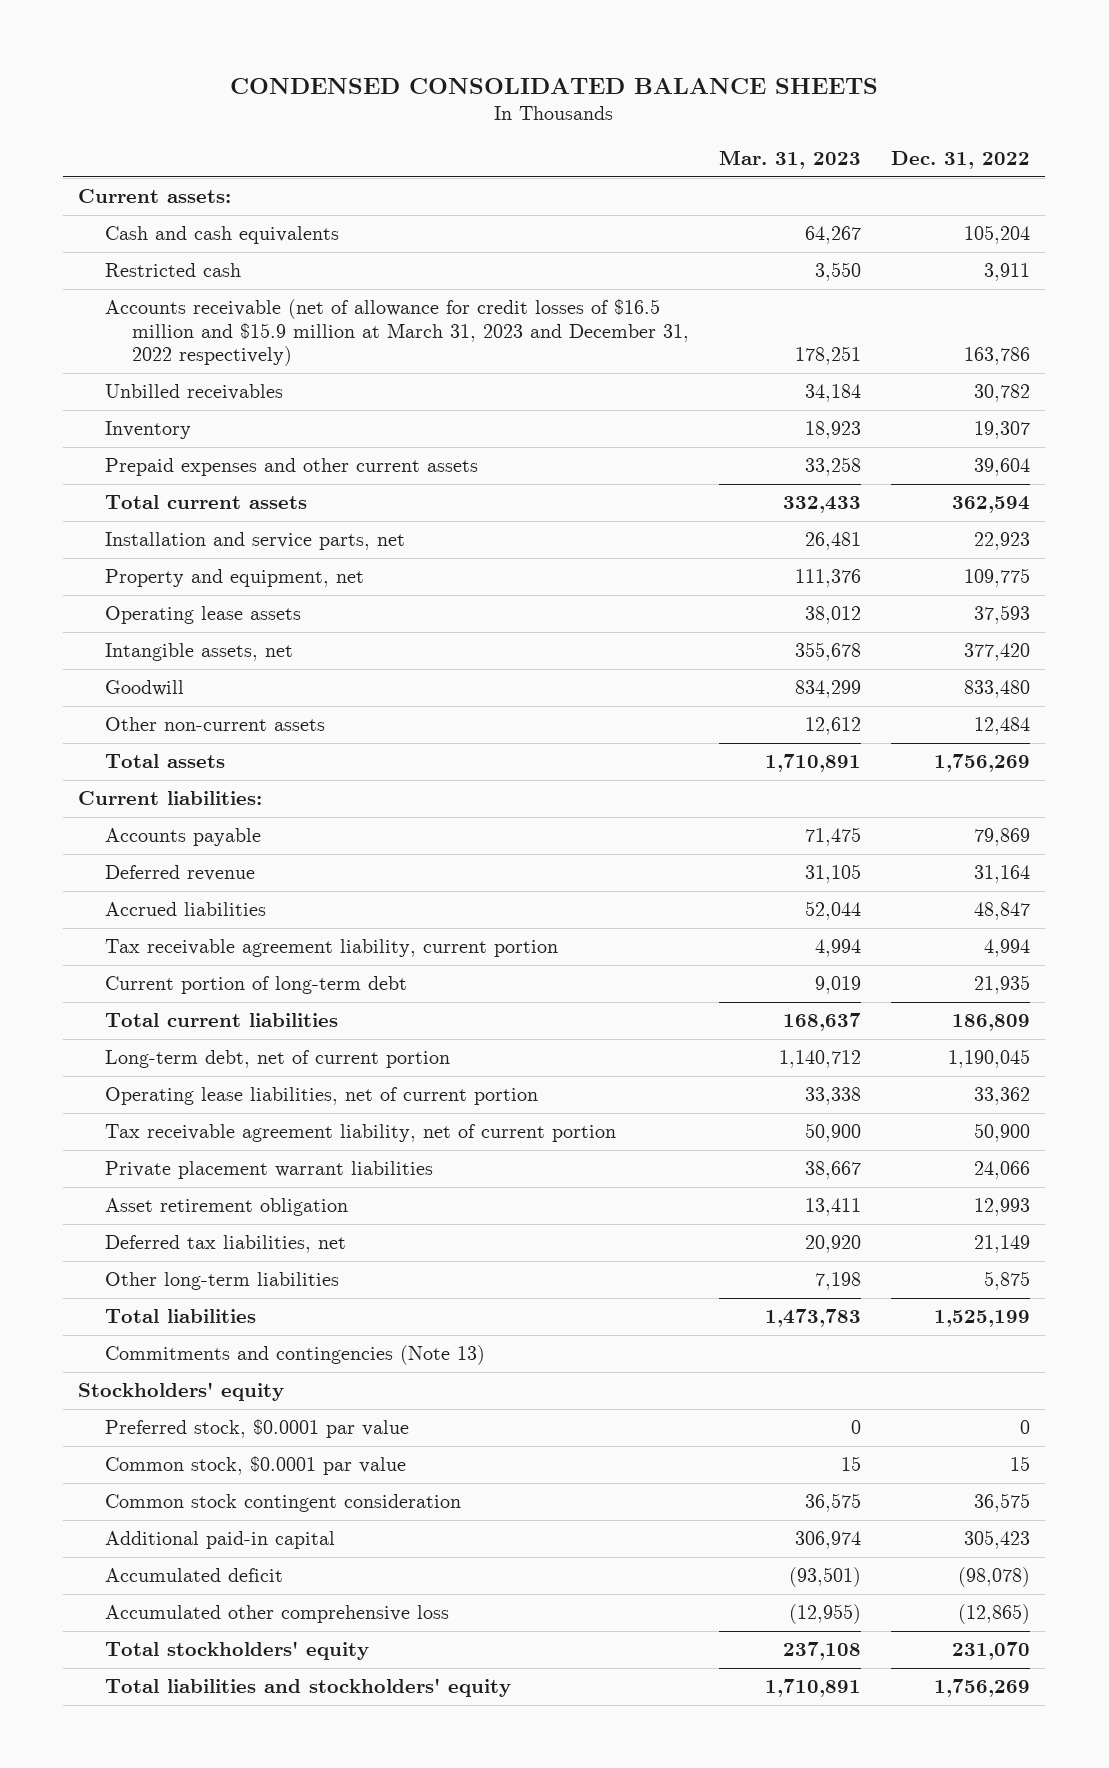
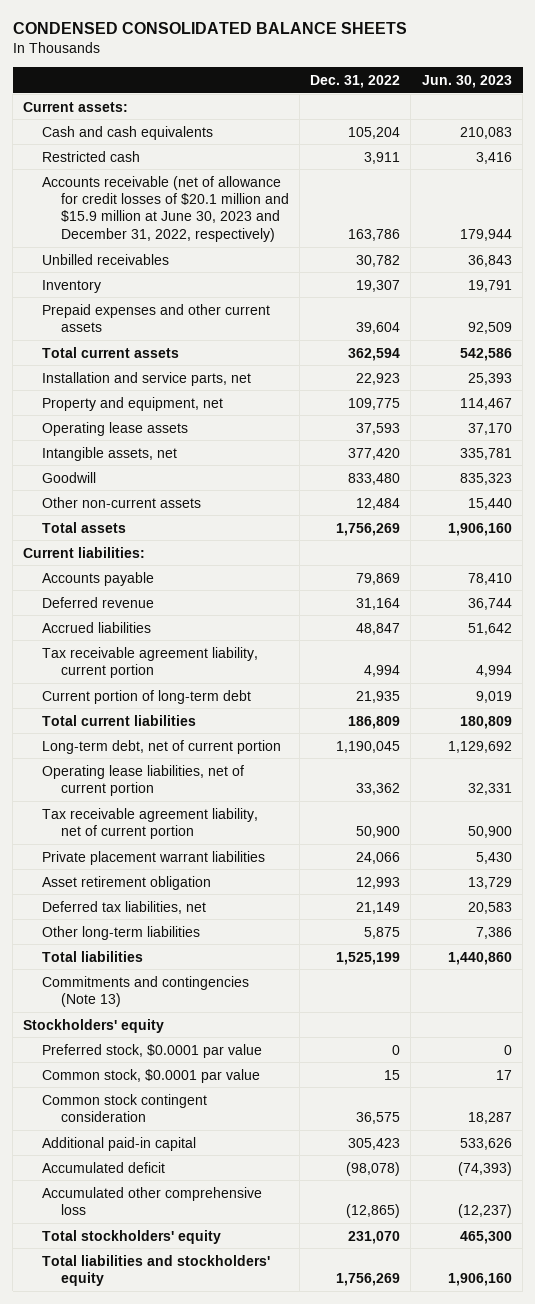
- | Mar. 31, 2023 | Dec. 31, 2022
+ | Dec. 31, 2022 | Jun. 30, 2023
- Accounts receivable (net of allowance for credit losses of $16.5 million and $15.9 million at March 31, 2023 and December 31, 2022 respectively) | 178,251 | 163,786
+ Accounts receivable (net of allowance for credit losses of $20.1 million and $15.9 million at June 30, 2023 and December 31, 2022, respectively) | 163,786 | 179,944

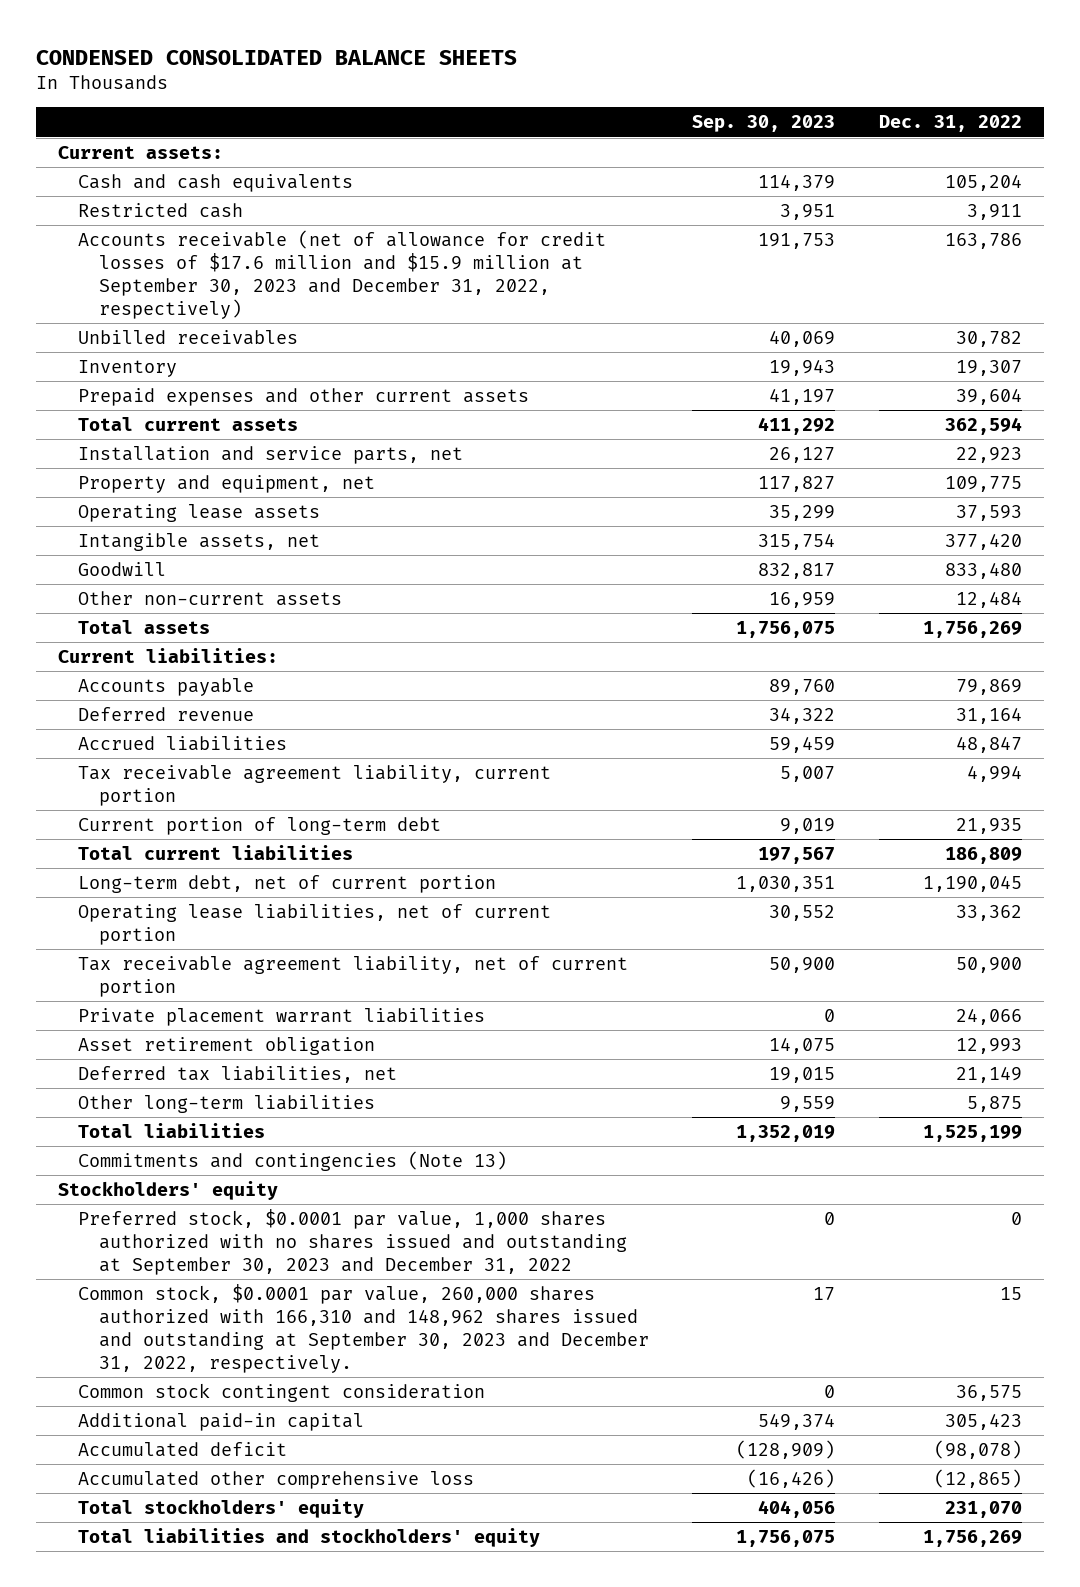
- | Dec. 31, 2022 | Jun. 30, 2023
+ | Sep. 30, 2023 | Dec. 31, 2022
- Accounts receivable (net of allowance for credit losses of $20.1 million and $15.9 million at June 30, 2023 and December 31, 2022, respectively) | 163,786 | 179,944
+ Accounts receivable (net of allowance for credit losses of $17.6 million and $15.9 million at September 30, 2023 and December 31, 2022, respectively) | 191,753 | 163,786
- Preferred stock, $0.0001 par value | 0 | 0
- Common stock, $0.0001 par value | 15 | 17
+ Preferred stock, $0.0001 par value, 1,000 shares authorized with no shares issued and outstanding at September 30, 2023 and December 31, 2022 | 0 | 0
+ Common stock, $0.0001 par value, 260,000 shares authorized with 166,310 and 148,962 shares issued and outstanding at September 30, 2023 and December 31, 2022, respectively. | 17 | 15

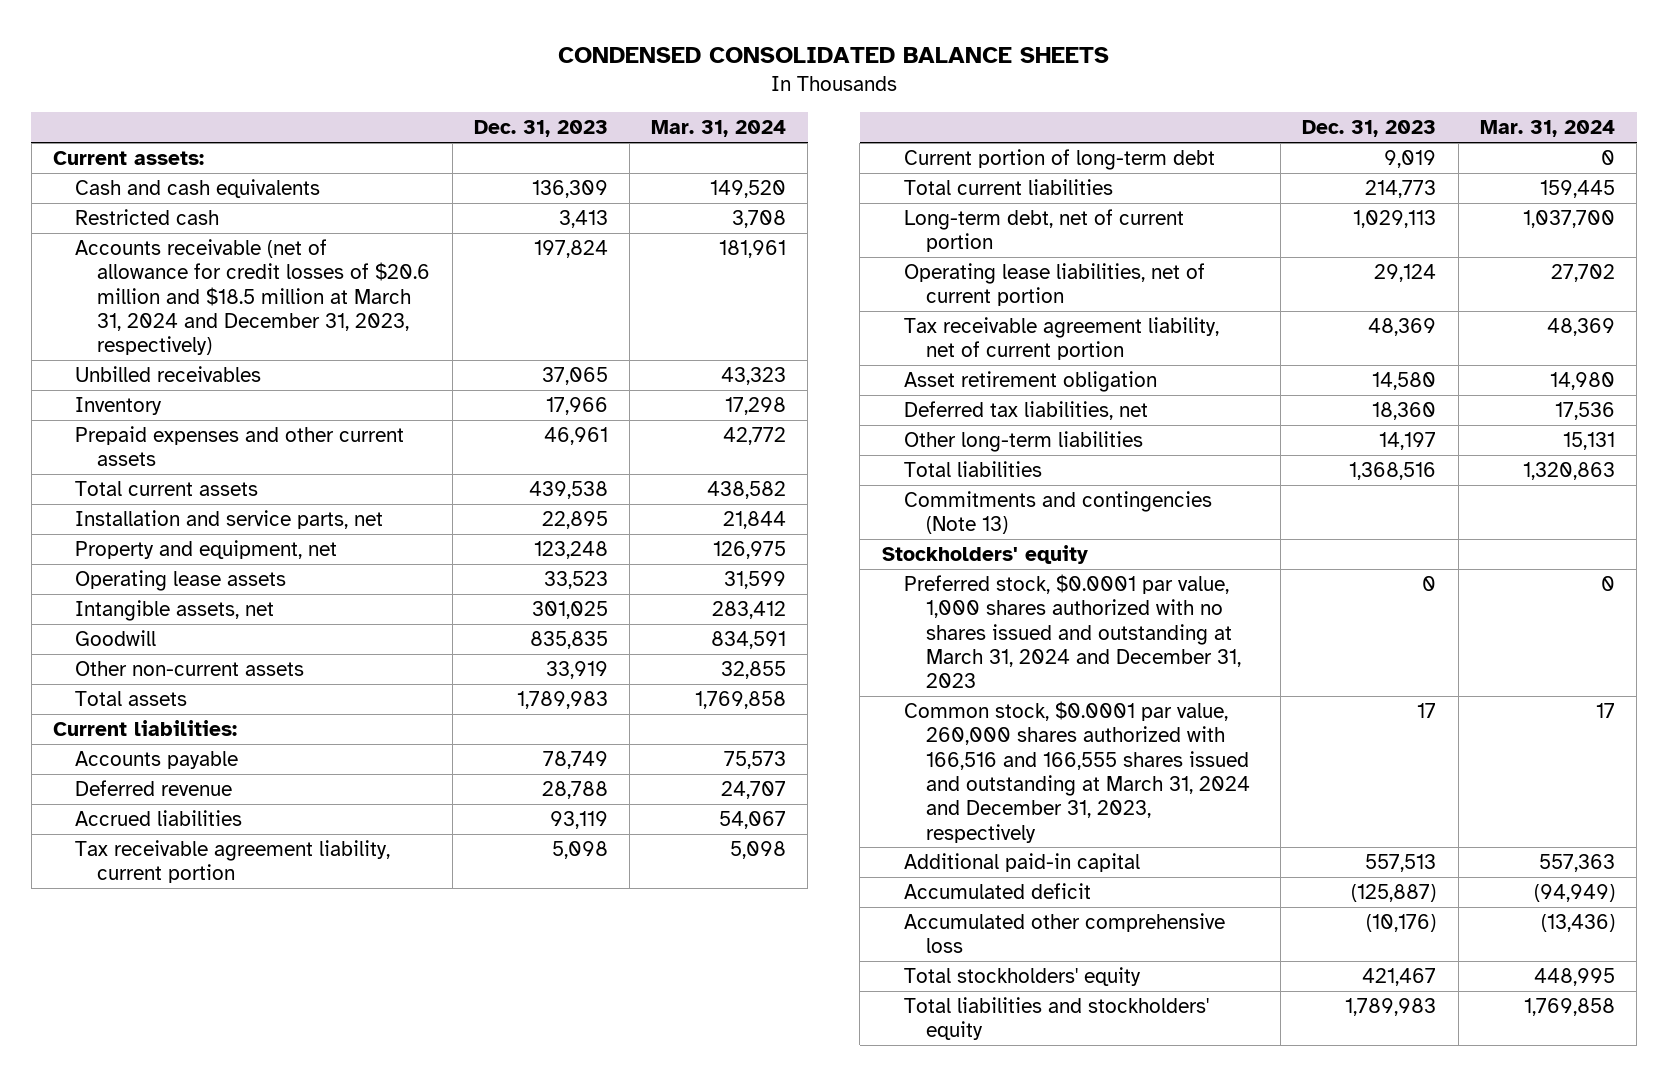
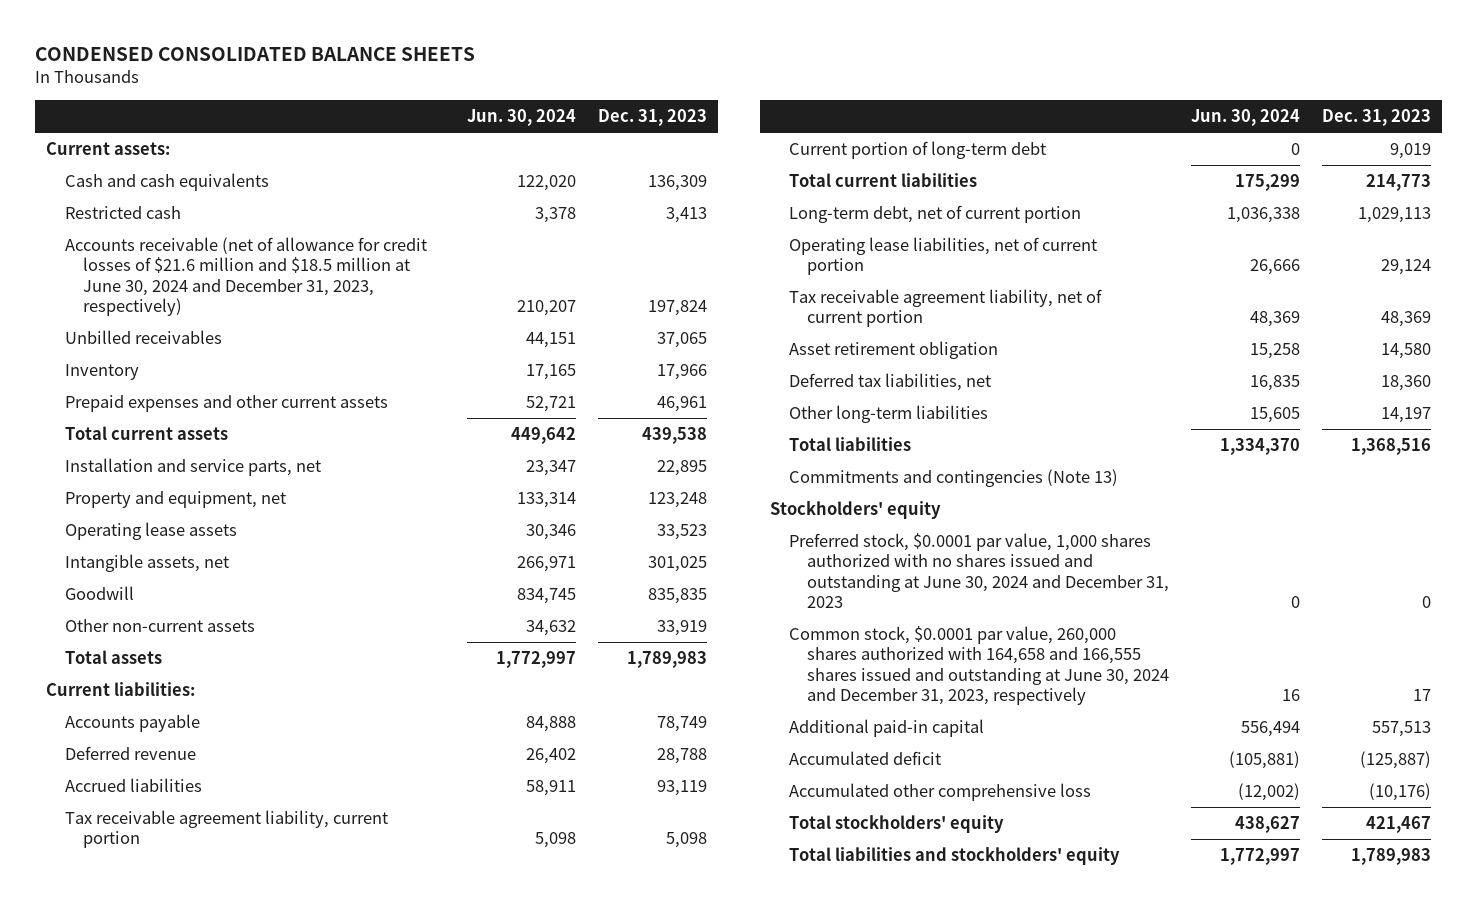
- | Dec. 31, 2023 | Mar. 31, 2024
+ | Jun. 30, 2024 | Dec. 31, 2023
- Accounts receivable (net of allowance for credit losses of $20.6 million and $18.5 million at March 31, 2024 and December 31, 2023, respectively) | 197,824 | 181,961
+ Accounts receivable (net of allowance for credit losses of $21.6 million and $18.5 million at June 30, 2024 and December 31, 2023, respectively) | 210,207 | 197,824
- Preferred stock, $0.0001 par value, 1,000 shares authorized with no shares issued and outstanding at March 31, 2024 and December 31, 2023 | 0 | 0
- Common stock, $0.0001 par value, 260,000 shares authorized with 166,516 and 166,555 shares issued and outstanding at March 31, 2024 and December 31, 2023, respectively | 17 | 17
+ Preferred stock, $0.0001 par value, 1,000 shares authorized with no shares issued and outstanding at June 30, 2024 and December 31, 2023 | 0 | 0
+ Common stock, $0.0001 par value, 260,000 shares authorized with 164,658 and 166,555 shares issued and outstanding at June 30, 2024 and December 31, 2023, respectively | 16 | 17

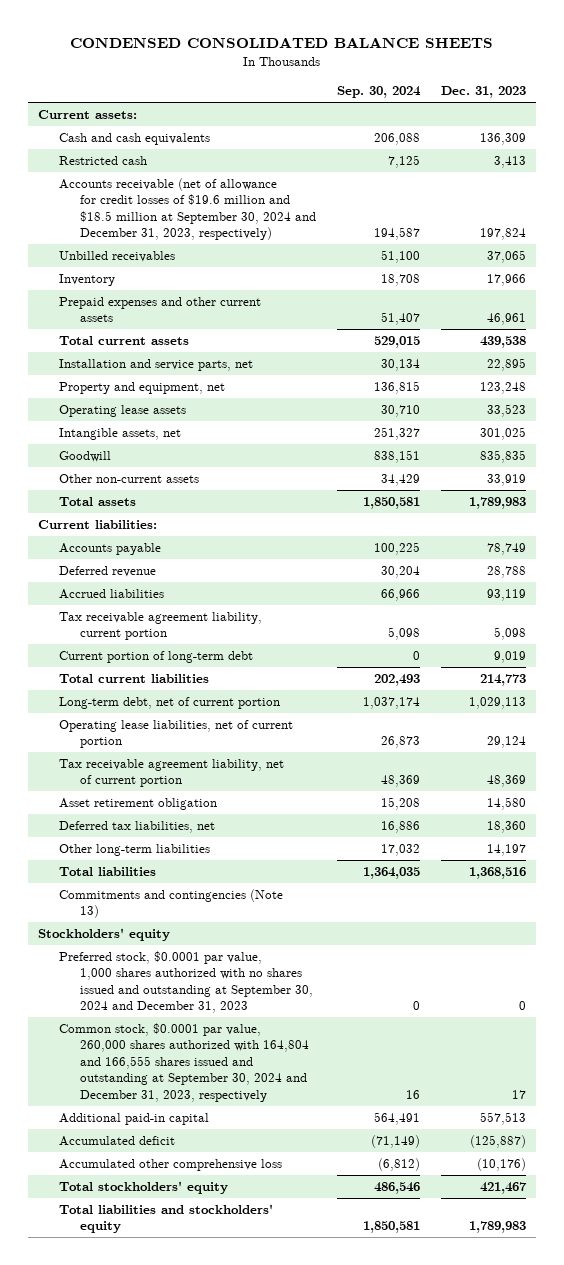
- | Jun. 30, 2024 | Dec. 31, 2023
+ | Sep. 30, 2024 | Dec. 31, 2023
- Accounts receivable (net of allowance for credit losses of $21.6 million and $18.5 million at June 30, 2024 and December 31, 2023, respectively) | 210,207 | 197,824
+ Accounts receivable (net of allowance for credit losses of $19.6 million and $18.5 million at September 30, 2024 and December 31, 2023, respectively) | 194,587 | 197,824
- Preferred stock, $0.0001 par value, 1,000 shares authorized with no shares issued and outstanding at June 30, 2024 and December 31, 2023 | 0 | 0
- Common stock, $0.0001 par value, 260,000 shares authorized with 164,658 and 166,555 shares issued and outstanding at June 30, 2024 and December 31, 2023, respectively | 16 | 17
+ Preferred stock, $0.0001 par value, 1,000 shares authorized with no shares issued and outstanding at September 30, 2024 and December 31, 2023 | 0 | 0
+ Common stock, $0.0001 par value, 260,000 shares authorized with 164,804 and 166,555 shares issued and outstanding at September 30, 2024 and December 31, 2023, respectively | 16 | 17

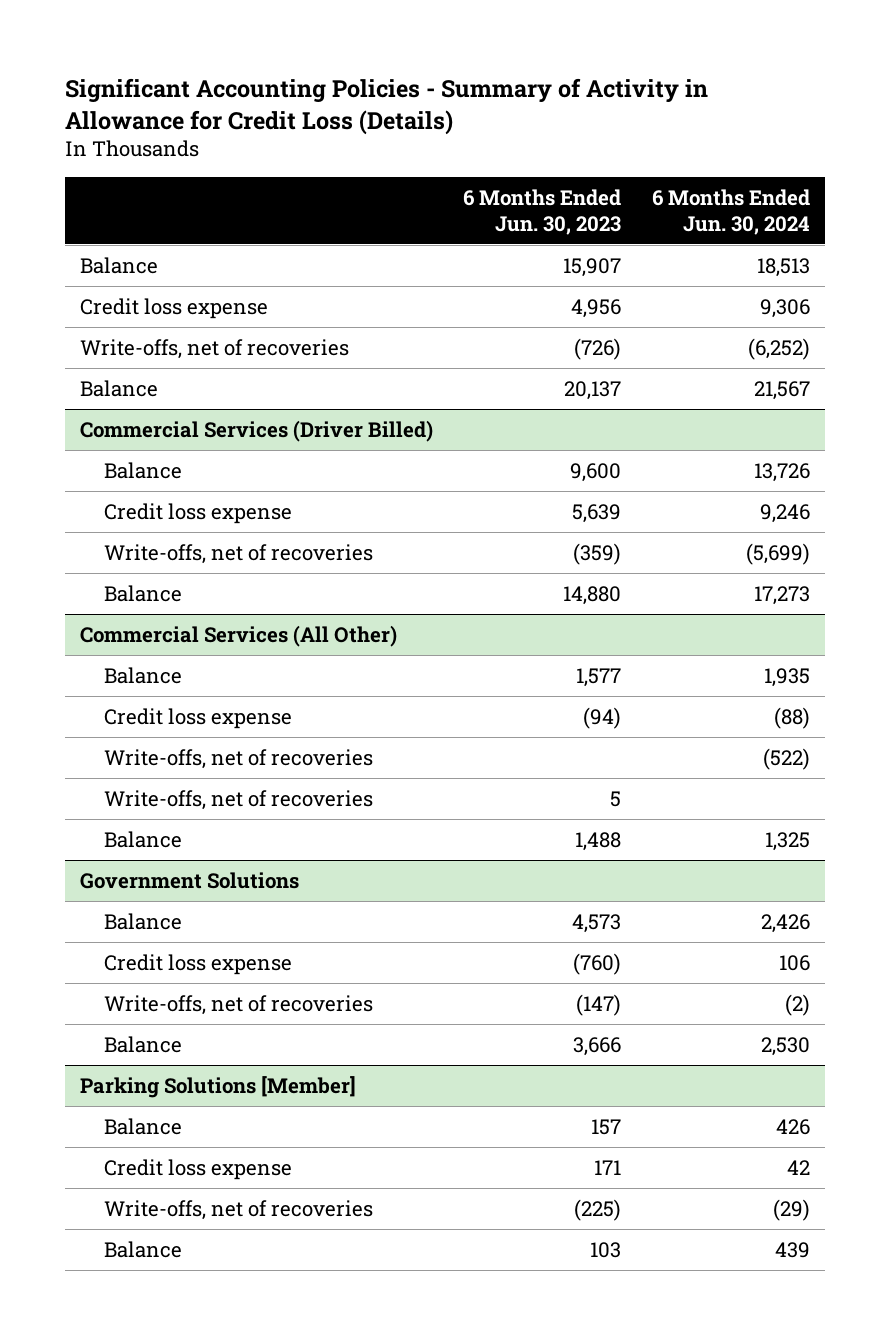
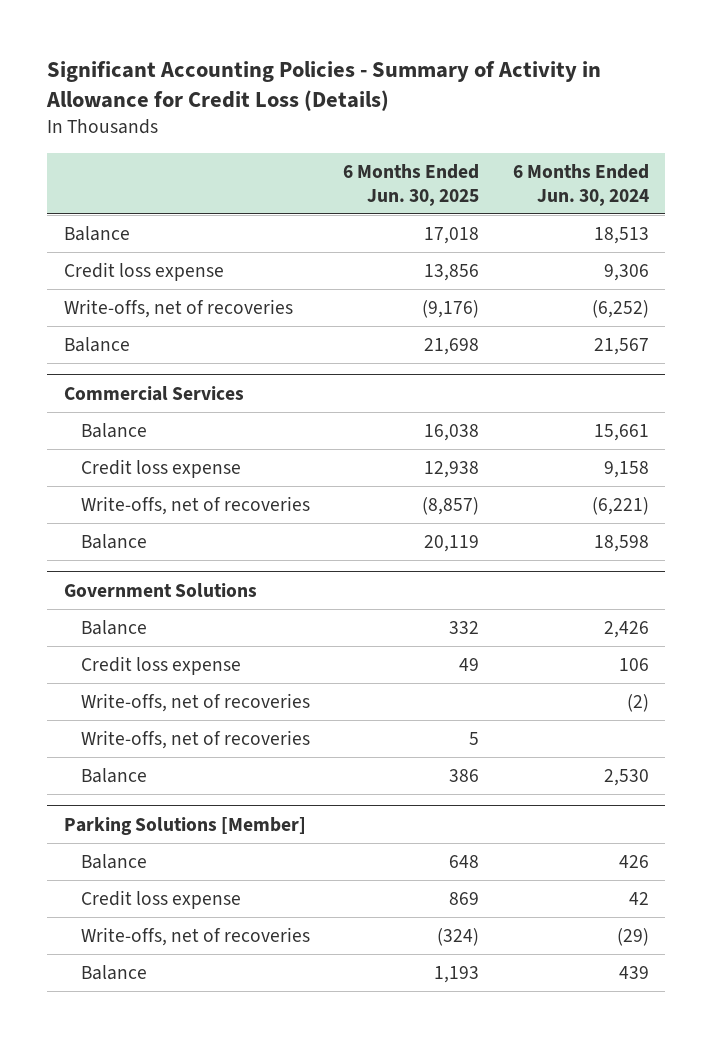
- | 6 Months Ended Jun. 30, 2023 | 6 Months Ended Jun. 30, 2024
+ | 6 Months Ended Jun. 30, 2025 | 6 Months Ended Jun. 30, 2024
- Commercial Services (Driver Billed)
- Balance | 9,600 | 13,726
- Credit loss expense | 5,639 | 9,246
- Write-offs, net of recoveries | (359) | (5,699)
- Balance | 14,880 | 17,273
- Commercial Services (All Other)
- Balance | 1,577 | 1,935
- Credit loss expense | (94) | (88)
- Write-offs, net of recoveries | | (522)
- Write-offs, net of recoveries | 5 |
- Balance | 1,488 | 1,325
+ Commercial Services
+ Balance | 16,038 | 15,661
+ Credit loss expense | 12,938 | 9,158
+ Write-offs, net of recoveries | (8,857) | (6,221)
+ Balance | 20,119 | 18,598
@ Government Solutions
+ Write-offs, net of recoveries | 5 |

